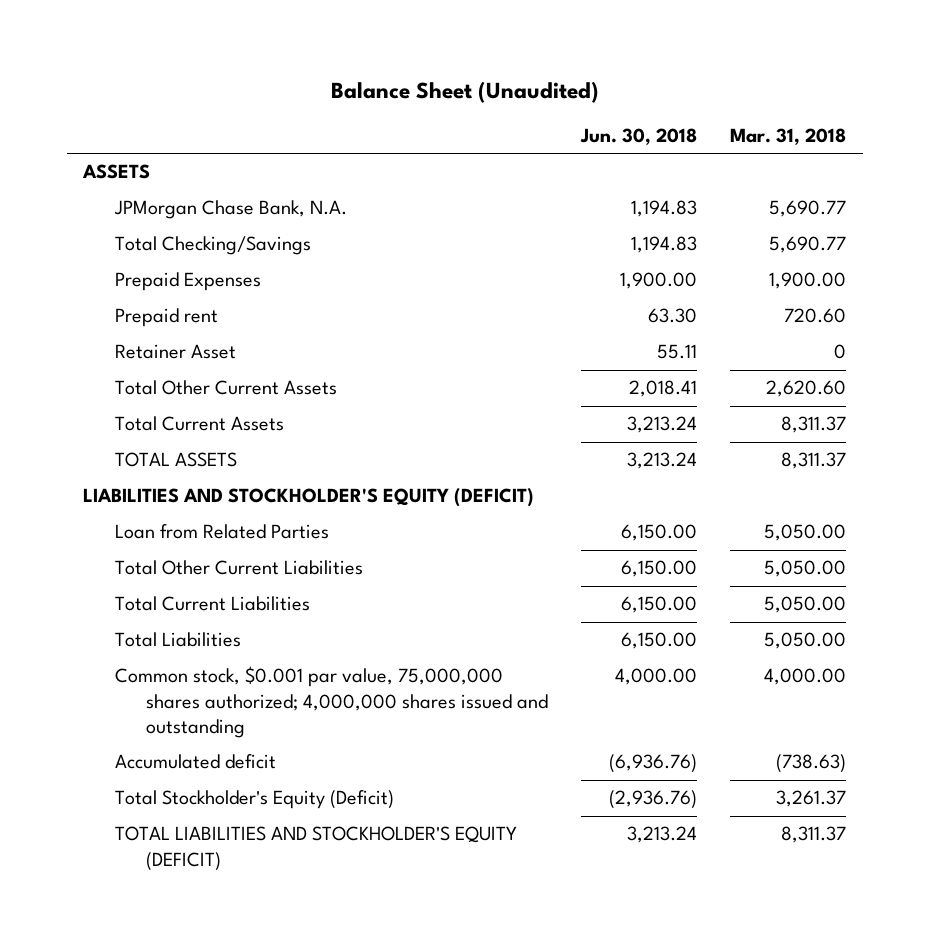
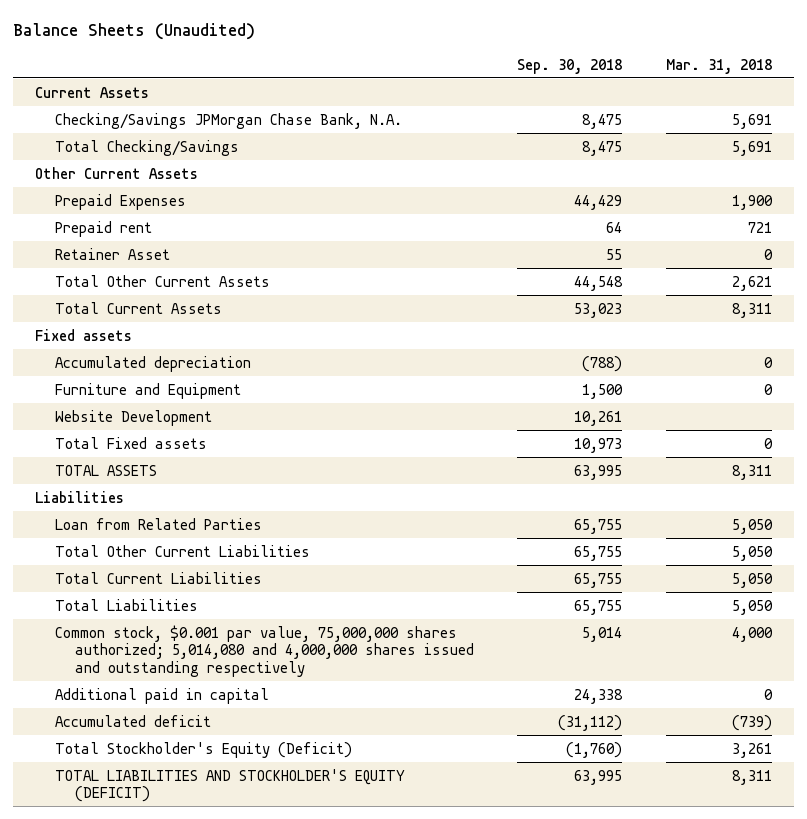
- Balance Sheet (Unaudited)
+ Balance Sheets (Unaudited)
- | Jun. 30, 2018 | Mar. 31, 2018
+ | Sep. 30, 2018 | Mar. 31, 2018
- ASSETS
- JPMorgan Chase Bank, N.A. | 1,194.83 | 5,690.77
- Total Checking/Savings | 1,194.83 | 5,690.77
- Prepaid Expenses | 1,900.00 | 1,900.00
- Prepaid rent | 63.30 | 720.60
+ Current Assets
+ Checking/Savings JPMorgan Chase Bank, N.A. | 8,475 | 5,691
+ Total Checking/Savings | 8,475 | 5,691
+ Other Current Assets
+ Prepaid Expenses | 44,429 | 1,900
+ Prepaid rent | 64 | 721
- Total Other Current Assets | 2,018.41 | 2,620.60
- Total Current Assets | 3,213.24 | 8,311.37
- TOTAL ASSETS | 3,213.24 | 8,311.37
- LIABILITIES AND STOCKHOLDER'S EQUITY (DEFICIT)
- Loan from Related Parties | 6,150.00 | 5,050.00
- Total Other Current Liabilities | 6,150.00 | 5,050.00
- Total Current Liabilities | 6,150.00 | 5,050.00
- Total Liabilities | 6,150.00 | 5,050.00
- Common stock, $0.001 par value, 75,000,000 shares authorized; 4,000,000 shares issued and outstanding | 4,000.00 | 4,000.00
- Accumulated deficit | (6,936.76) | (738.63)
- Total Stockholder's Equity (Deficit) | (2,936.76) | 3,261.37
- TOTAL LIABILITIES AND STOCKHOLDER'S EQUITY (DEFICIT) | 3,213.24 | 8,311.37
+ Total Other Current Assets | 44,548 | 2,621
+ Total Current Assets | 53,023 | 8,311
+ Fixed assets
+ Accumulated depreciation | (788) | 0
+ Furniture and Equipment | 1,500 | 0
+ Website Development | 10,261 |
+ Total Fixed assets | 10,973 | 0
+ TOTAL ASSETS | 63,995 | 8,311
+ Liabilities
+ Loan from Related Parties | 65,755 | 5,050
+ Total Other Current Liabilities | 65,755 | 5,050
+ Total Current Liabilities | 65,755 | 5,050
+ Total Liabilities | 65,755 | 5,050
+ Common stock, $0.001 par value, 75,000,000 shares authorized; 5,014,080 and 4,000,000 shares issued and outstanding respectively | 5,014 | 4,000
+ Additional paid in capital | 24,338 | 0
+ Accumulated deficit | (31,112) | (739)
+ Total Stockholder's Equity (Deficit) | (1,760) | 3,261
+ TOTAL LIABILITIES AND STOCKHOLDER'S EQUITY (DEFICIT) | 63,995 | 8,311

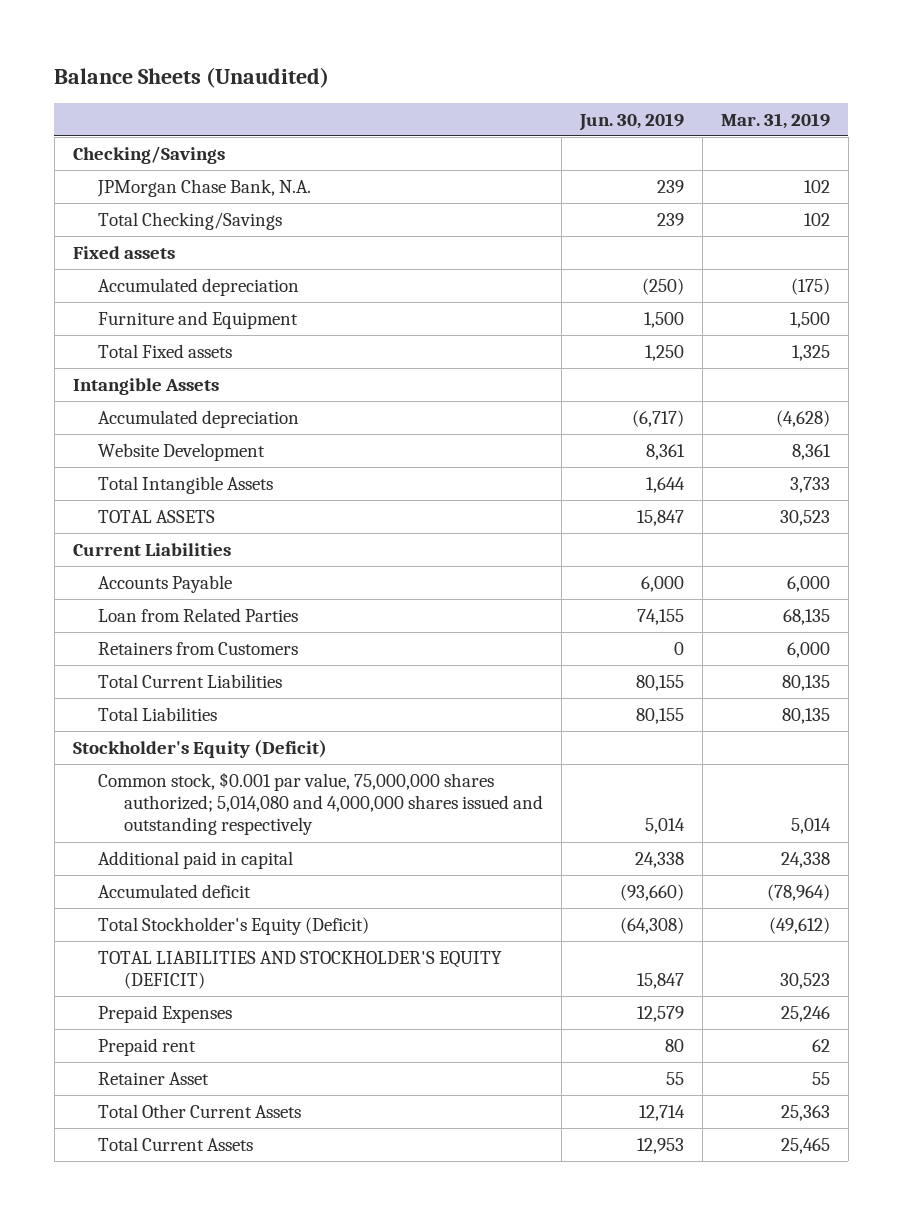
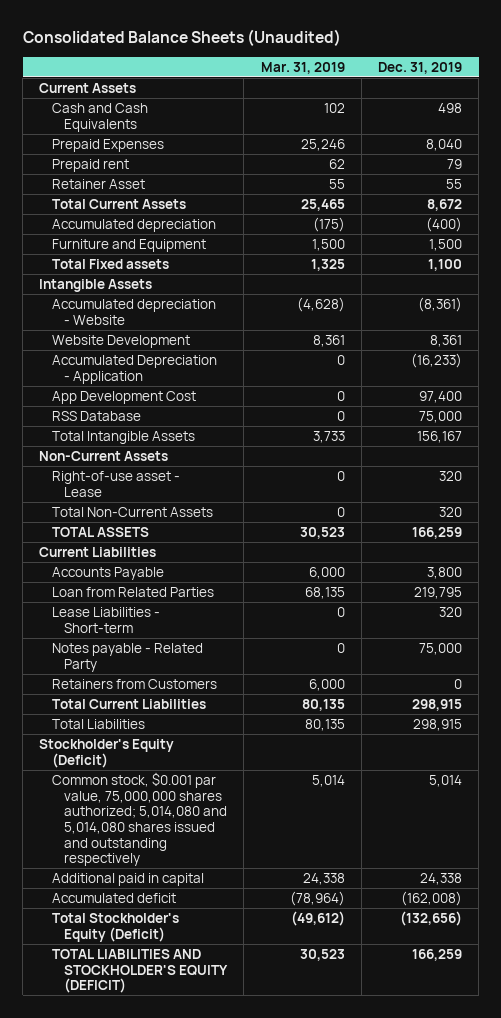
- Balance Sheets (Unaudited)
+ Consolidated Balance Sheets (Unaudited)
- | Jun. 30, 2019 | Mar. 31, 2019
+ | Mar. 31, 2019 | Dec. 31, 2019
- Checking/Savings
- JPMorgan Chase Bank, N.A. | 239 | 102
- Total Checking/Savings | 239 | 102
- Fixed assets
+ Current Assets
+ Cash and Cash Equivalents | 102 | 498
moved up: Prepaid Expenses | 25,246 | 8,040
moved up: Prepaid rent | 62 | 79
moved up: Retainer Asset | 55 | 55
moved up: Total Current Assets | 25,465 | 8,672
- Accumulated depreciation | (6,717) | (4,628)
+ Accumulated depreciation - Website | (4,628) | (8,361)
+ Accumulated Depreciation - Application | 0 | (16,233)
+ App Development Cost | 0 | 97,400
+ RSS Database | 0 | 75,000
+ Non-Current Assets
+ Right-of-use asset - Lease | 0 | 320
+ Total Non-Current Assets | 0 | 320
+ Lease Liabilities - Short-term | 0 | 320
+ Notes payable - Related Party | 0 | 75,000
- Common stock, $0.001 par value, 75,000,000 shares authorized; 5,014,080 and 4,000,000 shares issued and outstanding respectively | 5,014 | 5,014
+ Common stock, $0.001 par value, 75,000,000 shares authorized; 5,014,080 and 5,014,080 shares issued and outstanding respectively | 5,014 | 5,014
- Total Other Current Assets | 12,714 | 25,363

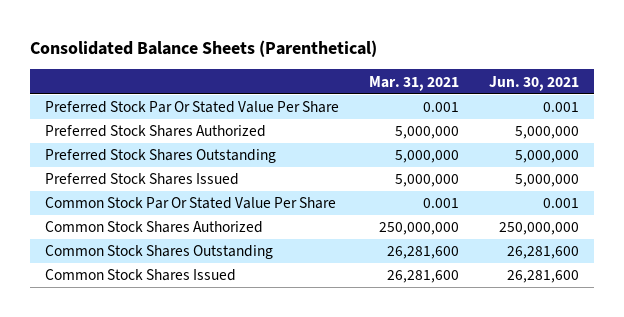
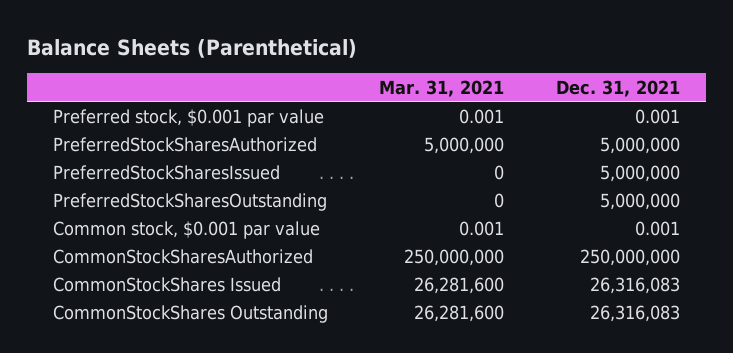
- Consolidated Balance Sheets (Parenthetical)
+ Balance Sheets (Parenthetical)
- | Mar. 31, 2021 | Jun. 30, 2021
+ | Mar. 31, 2021 | Dec. 31, 2021
- Preferred Stock Par Or Stated Value Per Share | 0.001 | 0.001
- Preferred Stock Shares Authorized | 5,000,000 | 5,000,000
- Preferred Stock Shares Outstanding | 5,000,000 | 5,000,000
- Preferred Stock Shares Issued | 5,000,000 | 5,000,000
- Common Stock Par Or Stated Value Per Share | 0.001 | 0.001
- Common Stock Shares Authorized | 250,000,000 | 250,000,000
- Common Stock Shares Outstanding | 26,281,600 | 26,281,600
- Common Stock Shares Issued | 26,281,600 | 26,281,600
+ Preferred stock, $0.001 par value | 0.001 | 0.001
+ PreferredStockSharesAuthorized | 5,000,000 | 5,000,000
+ PreferredStockSharesIssued | 0 | 5,000,000
+ PreferredStockSharesOutstanding | 0 | 5,000,000
+ Common stock, $0.001 par value | 0.001 | 0.001
+ CommonStockSharesAuthorized | 250,000,000 | 250,000,000
+ CommonStockShares Issued | 26,281,600 | 26,316,083
+ CommonStockShares Outstanding | 26,281,600 | 26,316,083

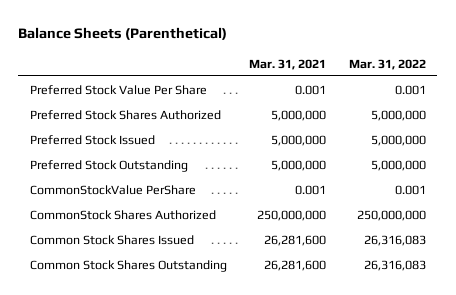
- | Mar. 31, 2021 | Dec. 31, 2021
+ | Mar. 31, 2021 | Mar. 31, 2022
- Preferred stock, $0.001 par value | 0.001 | 0.001
- PreferredStockSharesAuthorized | 5,000,000 | 5,000,000
- PreferredStockSharesIssued | 0 | 5,000,000
- PreferredStockSharesOutstanding | 0 | 5,000,000
- Common stock, $0.001 par value | 0.001 | 0.001
- CommonStockSharesAuthorized | 250,000,000 | 250,000,000
- CommonStockShares Issued | 26,281,600 | 26,316,083
- CommonStockShares Outstanding | 26,281,600 | 26,316,083
+ Preferred Stock Value Per Share | 0.001 | 0.001
+ Preferred Stock Shares Authorized | 5,000,000 | 5,000,000
+ Preferred Stock Issued | 5,000,000 | 5,000,000
+ Preferred Stock Outstanding | 5,000,000 | 5,000,000
+ CommonStockValue PerShare | 0.001 | 0.001
+ CommonStock Shares Authorized | 250,000,000 | 250,000,000
+ Common Stock Shares Issued | 26,281,600 | 26,316,083
+ Common Stock Shares Outstanding | 26,281,600 | 26,316,083

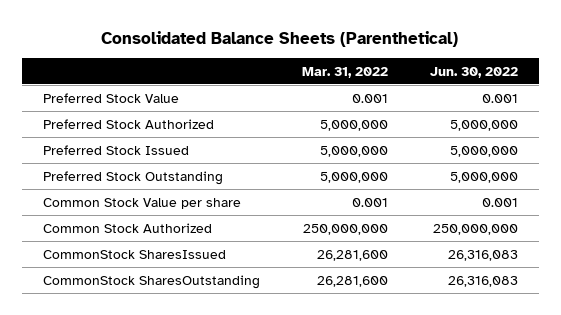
- Balance Sheets (Parenthetical)
+ Consolidated Balance Sheets (Parenthetical)
- | Mar. 31, 2021 | Mar. 31, 2022
+ | Mar. 31, 2022 | Jun. 30, 2022
- Preferred Stock Value Per Share | 0.001 | 0.001
- Preferred Stock Shares Authorized | 5,000,000 | 5,000,000
+ Preferred Stock Value | 0.001 | 0.001
+ Preferred Stock Authorized | 5,000,000 | 5,000,000
- CommonStockValue PerShare | 0.001 | 0.001
- CommonStock Shares Authorized | 250,000,000 | 250,000,000
- Common Stock Shares Issued | 26,281,600 | 26,316,083
- Common Stock Shares Outstanding | 26,281,600 | 26,316,083
+ Common Stock Value per share | 0.001 | 0.001
+ Common Stock Authorized | 250,000,000 | 250,000,000
+ CommonStock SharesIssued | 26,281,600 | 26,316,083
+ CommonStock SharesOutstanding | 26,281,600 | 26,316,083

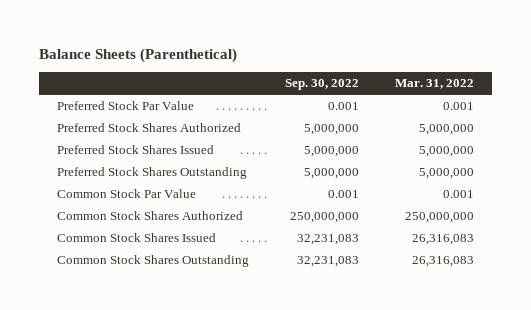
- Consolidated Balance Sheets (Parenthetical)
+ Balance Sheets (Parenthetical)
- | Mar. 31, 2022 | Jun. 30, 2022
+ | Sep. 30, 2022 | Mar. 31, 2022
- Preferred Stock Value | 0.001 | 0.001
- Preferred Stock Authorized | 5,000,000 | 5,000,000
- Preferred Stock Issued | 5,000,000 | 5,000,000
- Preferred Stock Outstanding | 5,000,000 | 5,000,000
- Common Stock Value per share | 0.001 | 0.001
- Common Stock Authorized | 250,000,000 | 250,000,000
- CommonStock SharesIssued | 26,281,600 | 26,316,083
- CommonStock SharesOutstanding | 26,281,600 | 26,316,083
+ Preferred Stock Par Value | 0.001 | 0.001
+ Preferred Stock Shares Authorized | 5,000,000 | 5,000,000
+ Preferred Stock Shares Issued | 5,000,000 | 5,000,000
+ Preferred Stock Shares Outstanding | 5,000,000 | 5,000,000
+ Common Stock Par Value | 0.001 | 0.001
+ Common Stock Shares Authorized | 250,000,000 | 250,000,000
+ Common Stock Shares Issued | 32,231,083 | 26,316,083
+ Common Stock Shares Outstanding | 32,231,083 | 26,316,083

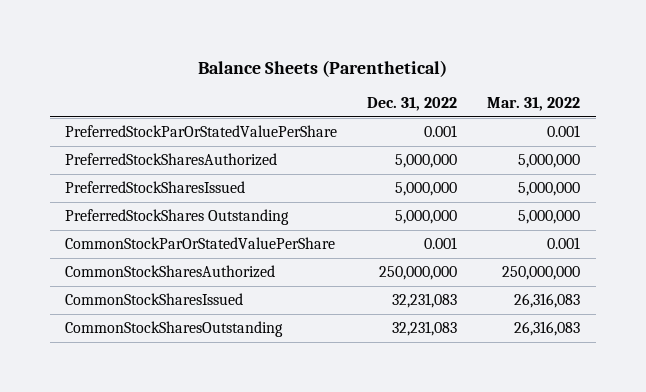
- | Sep. 30, 2022 | Mar. 31, 2022
+ | Dec. 31, 2022 | Mar. 31, 2022
- Preferred Stock Par Value | 0.001 | 0.001
- Preferred Stock Shares Authorized | 5,000,000 | 5,000,000
- Preferred Stock Shares Issued | 5,000,000 | 5,000,000
- Preferred Stock Shares Outstanding | 5,000,000 | 5,000,000
- Common Stock Par Value | 0.001 | 0.001
- Common Stock Shares Authorized | 250,000,000 | 250,000,000
- Common Stock Shares Issued | 32,231,083 | 26,316,083
- Common Stock Shares Outstanding | 32,231,083 | 26,316,083
+ PreferredStockParOrStatedValuePerShare | 0.001 | 0.001
+ PreferredStockSharesAuthorized | 5,000,000 | 5,000,000
+ PreferredStockSharesIssued | 5,000,000 | 5,000,000
+ PreferredStockShares Outstanding | 5,000,000 | 5,000,000
+ CommonStockParOrStatedValuePerShare | 0.001 | 0.001
+ CommonStockSharesAuthorized | 250,000,000 | 250,000,000
+ CommonStockSharesIssued | 32,231,083 | 26,316,083
+ CommonStockSharesOutstanding | 32,231,083 | 26,316,083

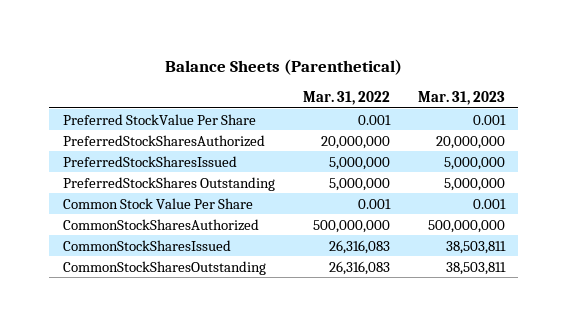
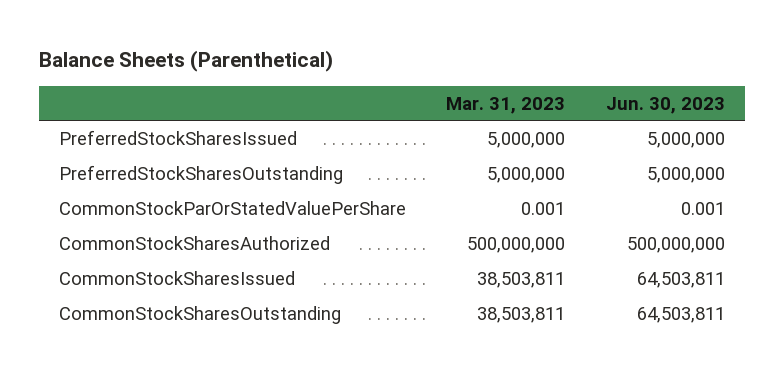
- | Mar. 31, 2022 | Mar. 31, 2023
+ | Mar. 31, 2023 | Jun. 30, 2023
- Preferred StockValue Per Share | 0.001 | 0.001
- PreferredStockSharesAuthorized | 20,000,000 | 20,000,000
- PreferredStockShares Outstanding | 5,000,000 | 5,000,000
- Common Stock Value Per Share | 0.001 | 0.001
+ PreferredStockSharesOutstanding | 5,000,000 | 5,000,000
+ CommonStockParOrStatedValuePerShare | 0.001 | 0.001

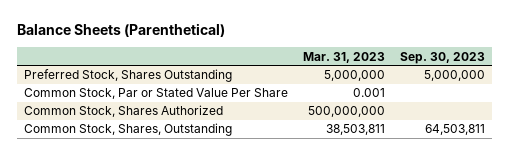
- | Mar. 31, 2023 | Jun. 30, 2023
+ | Mar. 31, 2023 | Sep. 30, 2023
- PreferredStockSharesIssued | 5,000,000 | 5,000,000
- PreferredStockSharesOutstanding | 5,000,000 | 5,000,000
- CommonStockParOrStatedValuePerShare | 0.001 | 0.001
- CommonStockSharesAuthorized | 500,000,000 | 500,000,000
- CommonStockSharesIssued | 38,503,811 | 64,503,811
- CommonStockSharesOutstanding | 38,503,811 | 64,503,811
+ Preferred Stock, Shares Outstanding | 5,000,000 | 5,000,000
+ Common Stock, Par or Stated Value Per Share | 0.001 |
+ Common Stock, Shares Authorized | 500,000,000 |
+ Common Stock, Shares, Outstanding | 38,503,811 | 64,503,811

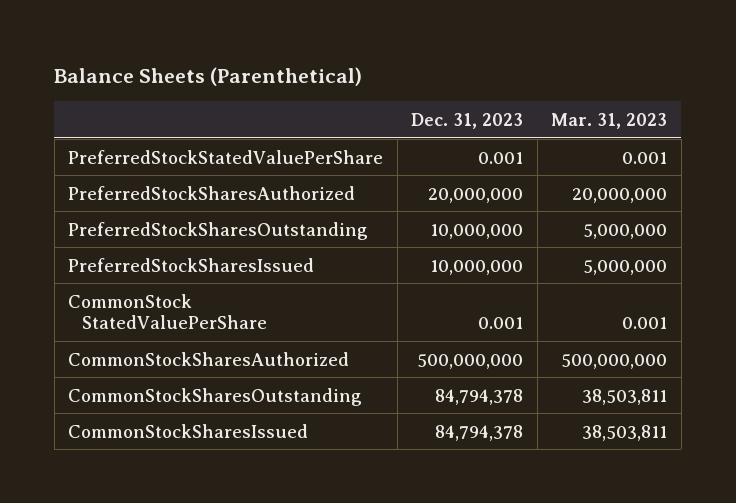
- | Mar. 31, 2023 | Sep. 30, 2023
+ | Dec. 31, 2023 | Mar. 31, 2023
- Preferred Stock, Shares Outstanding | 5,000,000 | 5,000,000
- Common Stock, Par or Stated Value Per Share | 0.001 |
- Common Stock, Shares Authorized | 500,000,000 |
- Common Stock, Shares, Outstanding | 38,503,811 | 64,503,811
+ PreferredStockStatedValuePerShare | 0.001 | 0.001
+ PreferredStockSharesAuthorized | 20,000,000 | 20,000,000
+ PreferredStockSharesOutstanding | 10,000,000 | 5,000,000
+ PreferredStockSharesIssued | 10,000,000 | 5,000,000
+ CommonStock StatedValuePerShare | 0.001 | 0.001
+ CommonStockSharesAuthorized | 500,000,000 | 500,000,000
+ CommonStockSharesOutstanding | 84,794,378 | 38,503,811
+ CommonStockSharesIssued | 84,794,378 | 38,503,811

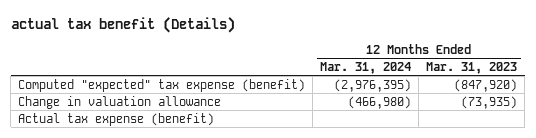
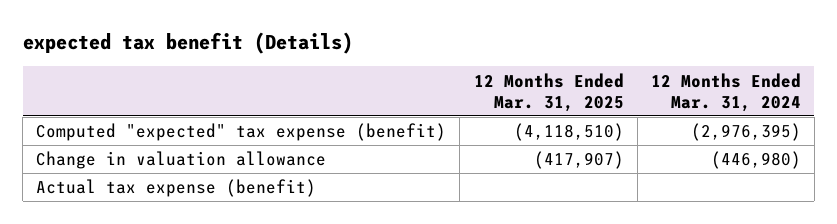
- actual tax benefit (Details)
+ expected tax benefit (Details)
- | 12 Months Ended Mar. 31, 2024 | 12 Months Ended Mar. 31, 2023
+ | 12 Months Ended Mar. 31, 2025 | 12 Months Ended Mar. 31, 2024
- Change in valuation allowance | (466,980) | (73,935)
+ Change in valuation allowance | (417,907) | (446,980)

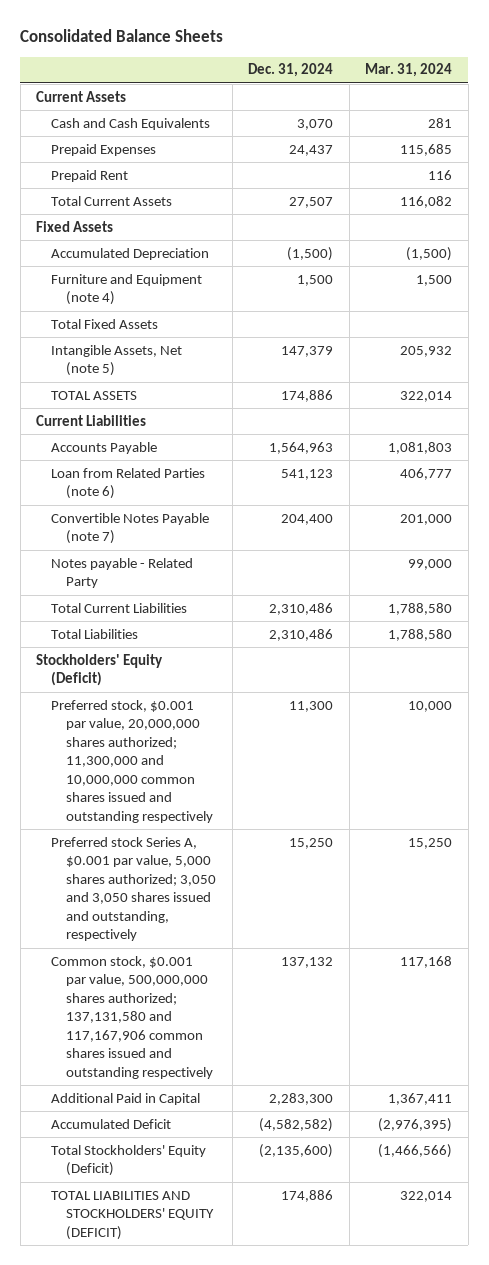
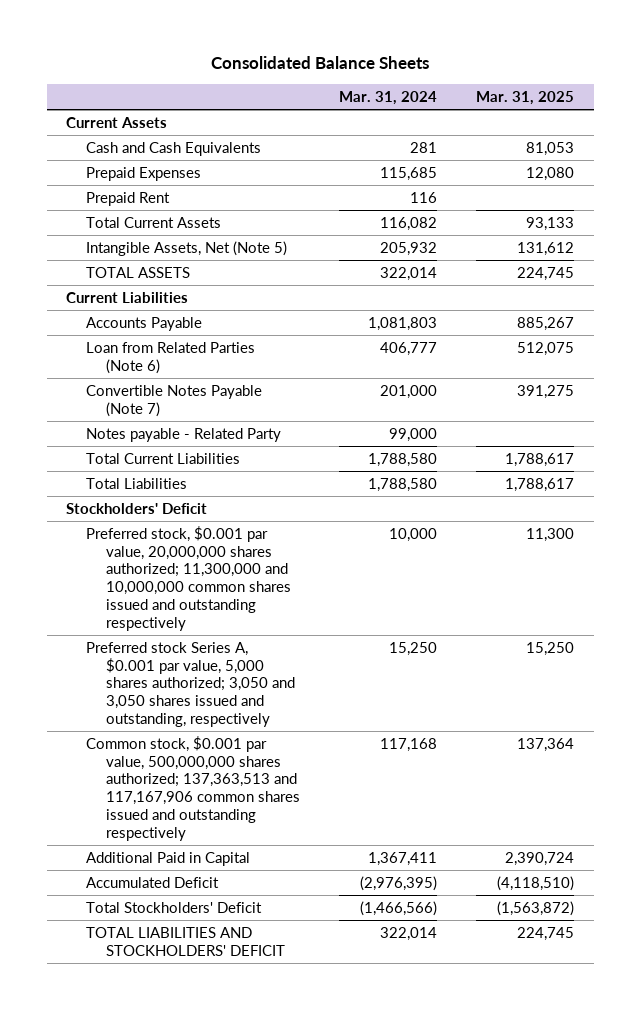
- | Dec. 31, 2024 | Mar. 31, 2024
+ | Mar. 31, 2024 | Mar. 31, 2025
- Fixed Assets
- Accumulated Depreciation | (1,500) | (1,500)
- Furniture and Equipment (note 4) | 1,500 | 1,500
- Total Fixed Assets
- Intangible Assets, Net (note 5) | 147,379 | 205,932
+ Intangible Assets, Net (Note 5) | 205,932 | 131,612
- Loan from Related Parties (note 6) | 541,123 | 406,777
- Convertible Notes Payable (note 7) | 204,400 | 201,000
+ Loan from Related Parties (Note 6) | 406,777 | 512,075
+ Convertible Notes Payable (Note 7) | 201,000 | 391,275
- Stockholders' Equity (Deficit)
+ Stockholders' Deficit
- Common stock, $0.001 par value, 500,000,000 shares authorized; 137,131,580 and 117,167,906 common shares issued and outstanding respectively | 137,132 | 117,168
+ Common stock, $0.001 par value, 500,000,000 shares authorized; 137,363,513 and 117,167,906 common shares issued and outstanding respectively | 117,168 | 137,364
- Total Stockholders' Equity (Deficit) | (2,135,600) | (1,466,566)
- TOTAL LIABILITIES AND STOCKHOLDERS' EQUITY (DEFICIT) | 174,886 | 322,014
+ Total Stockholders' Deficit | (1,466,566) | (1,563,872)
+ TOTAL LIABILITIES AND STOCKHOLDERS' DEFICIT | 322,014 | 224,745

